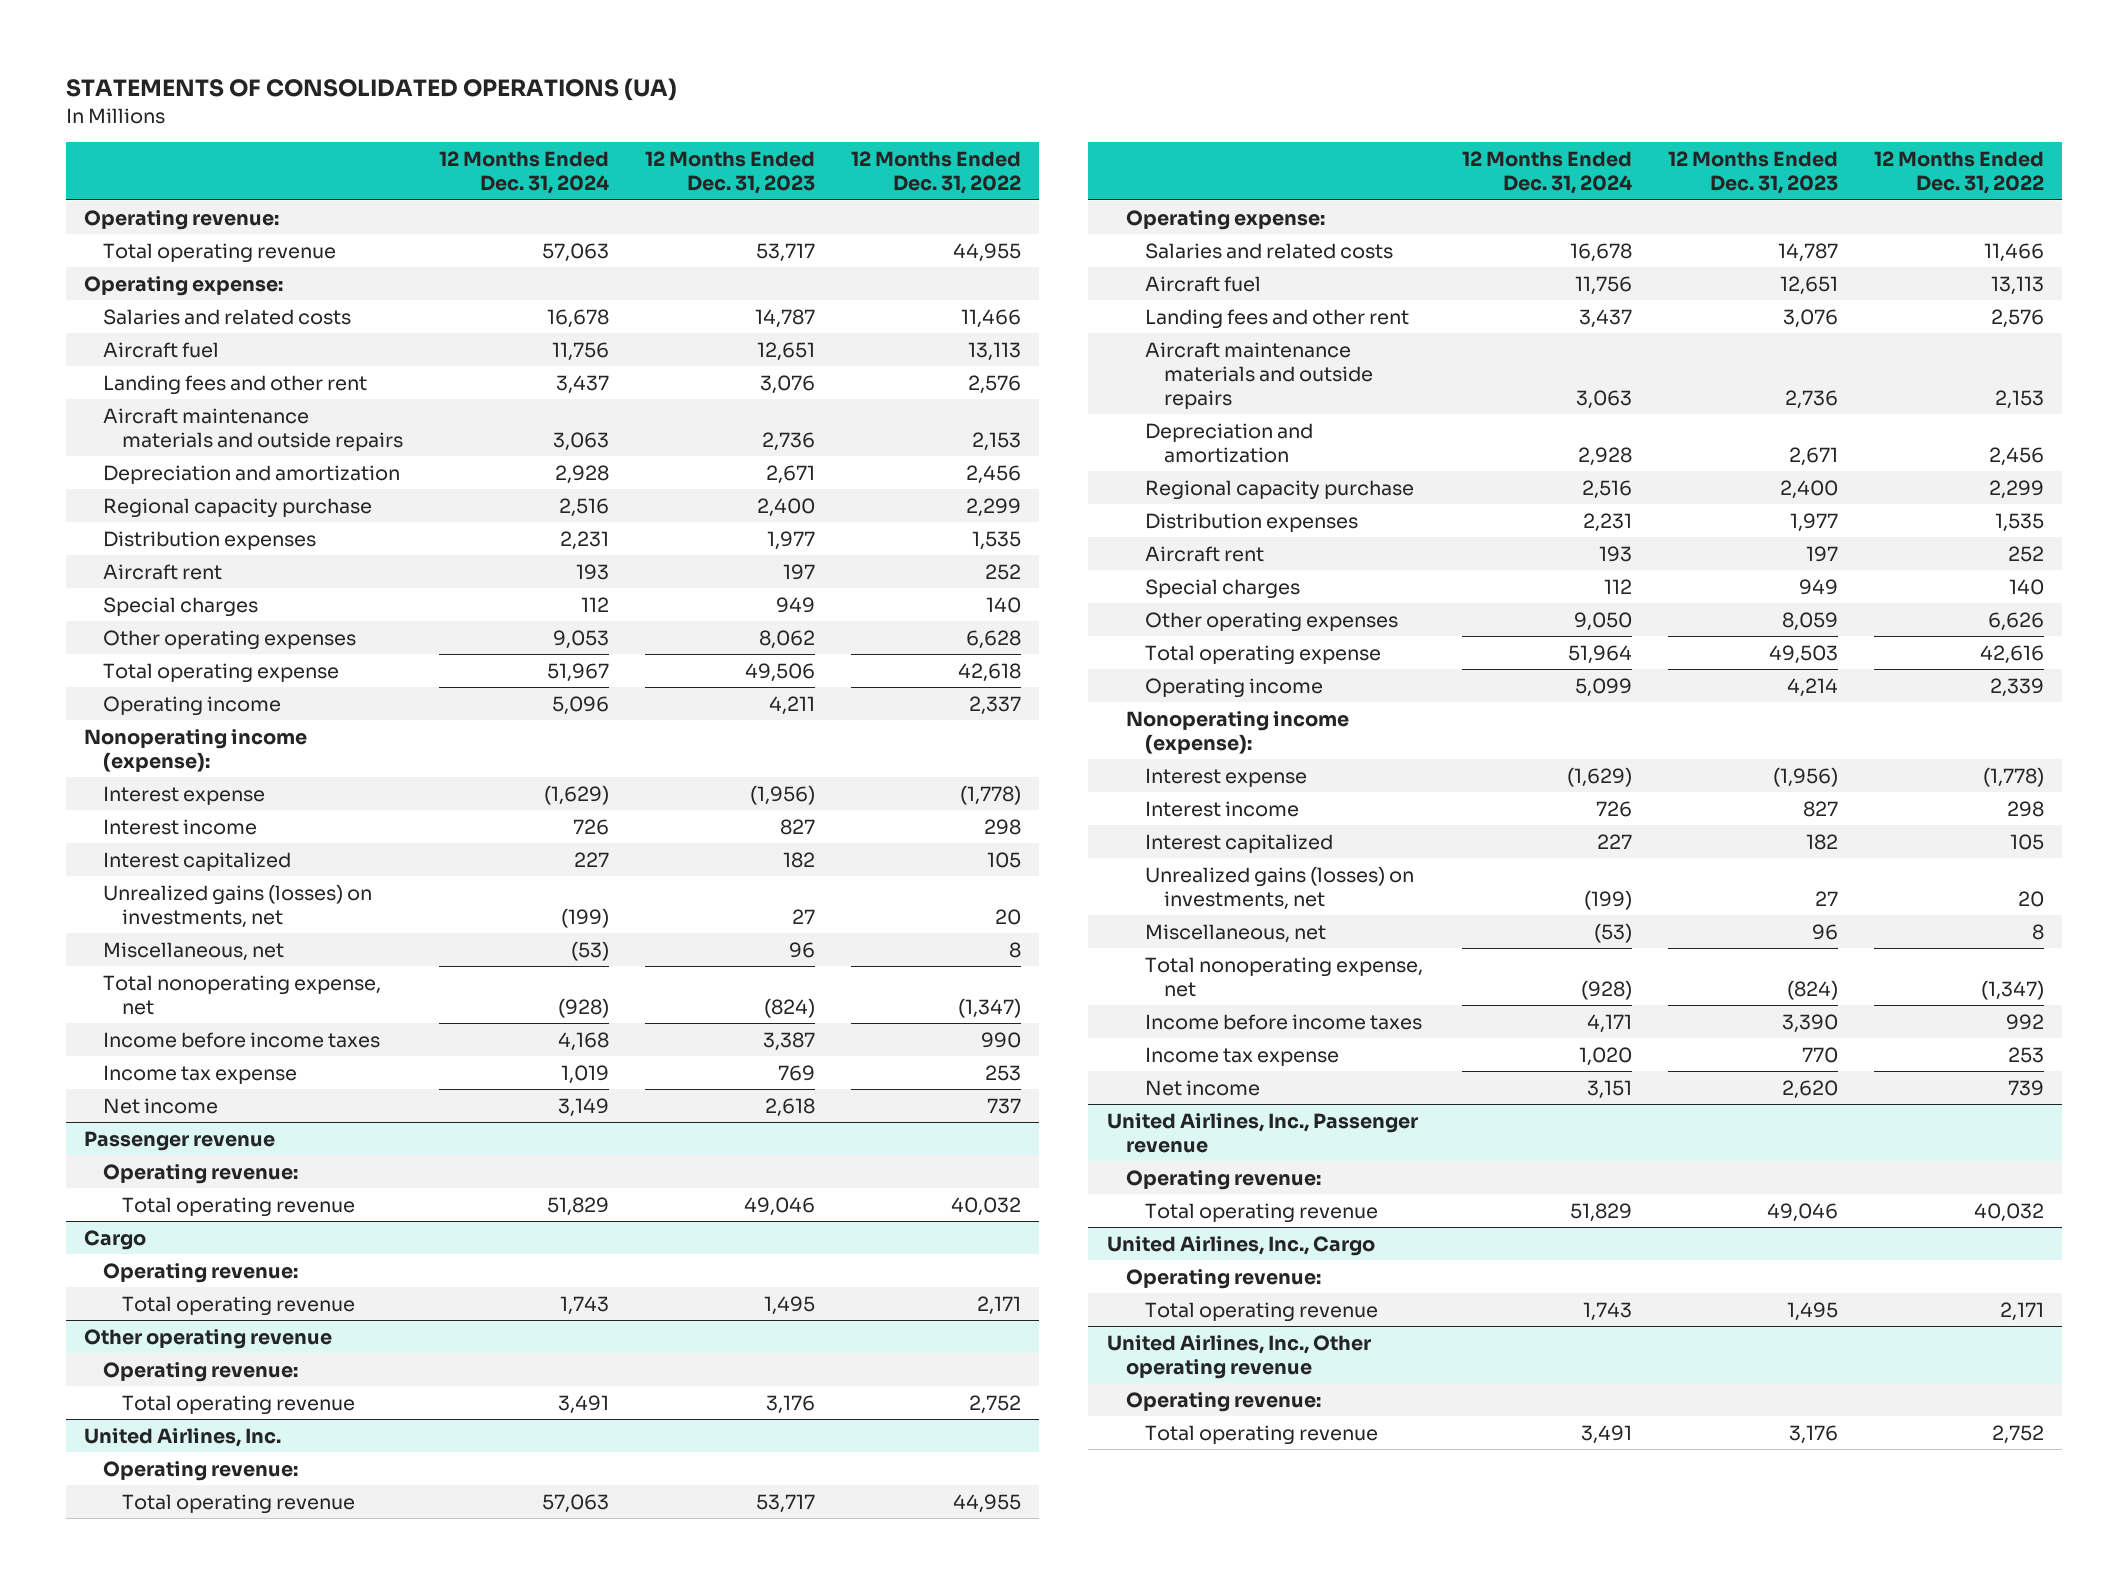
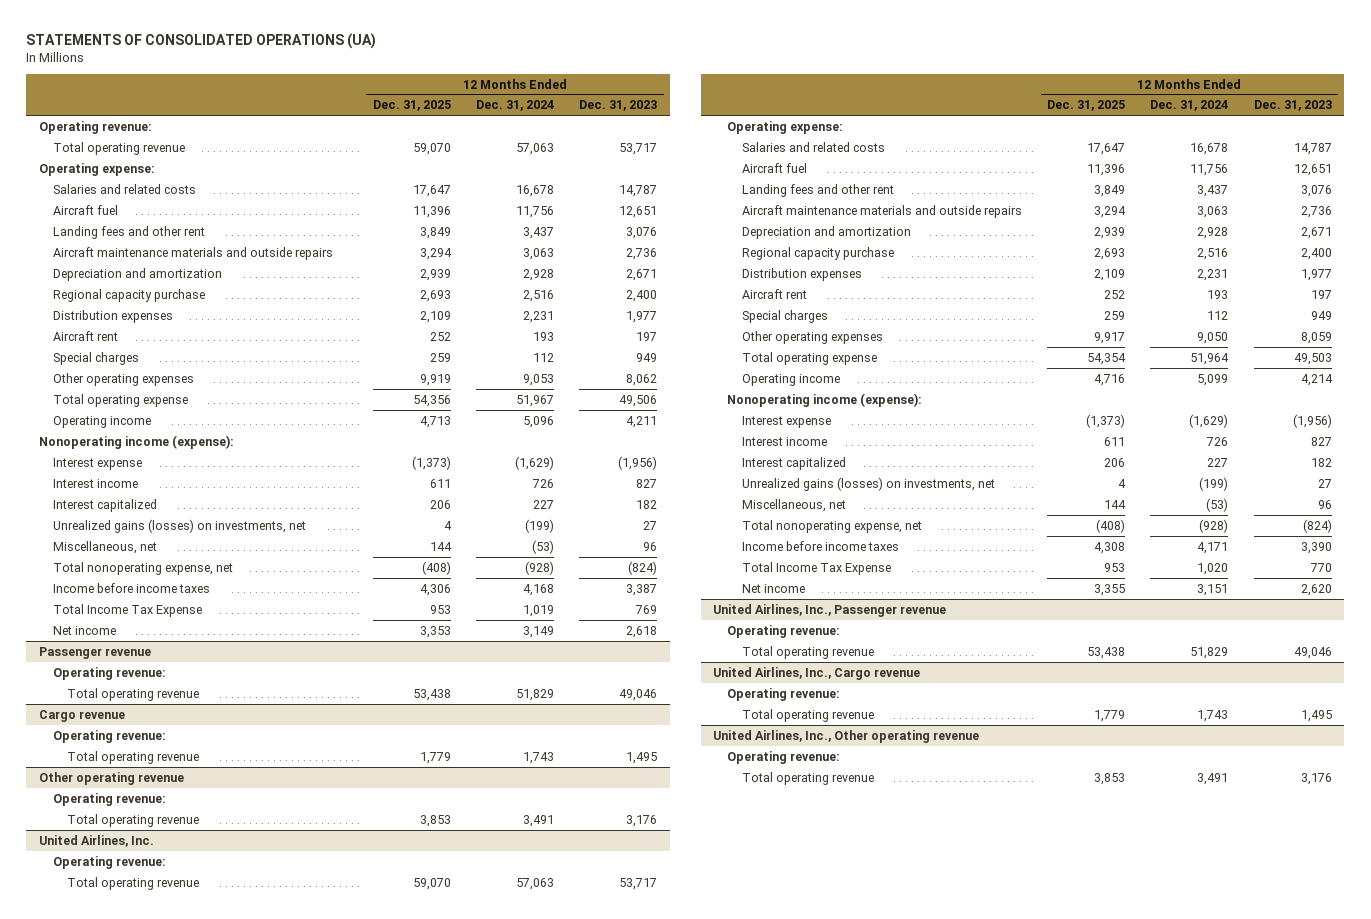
- | 12 Months Ended Dec. 31, 2024 | 12 Months Ended Dec. 31, 2023 | 12 Months Ended Dec. 31, 2022
+ | 12 Months Ended Dec. 31, 2025 | 12 Months Ended Dec. 31, 2024 | 12 Months Ended Dec. 31, 2023
- Income tax expense | 1,019 | 769 | 253
+ Total Income Tax Expense | 953 | 1,019 | 769
- Cargo
+ Cargo revenue
@ United Airlines, Inc.
- Income tax expense | 1,020 | 770 | 253
+ Total Income Tax Expense | 953 | 1,020 | 770
- United Airlines, Inc., Cargo
+ United Airlines, Inc., Cargo revenue

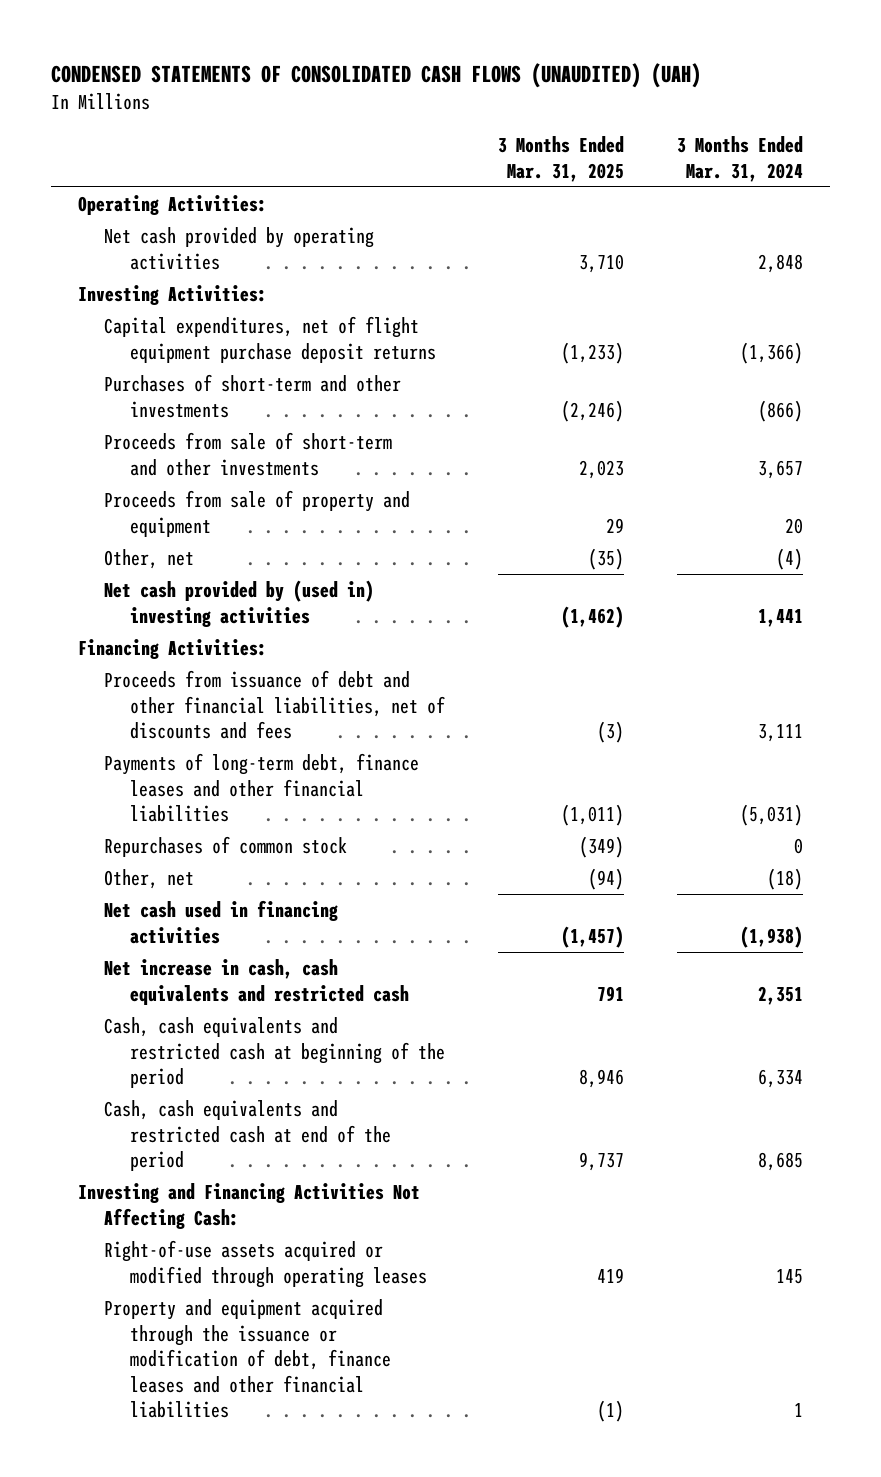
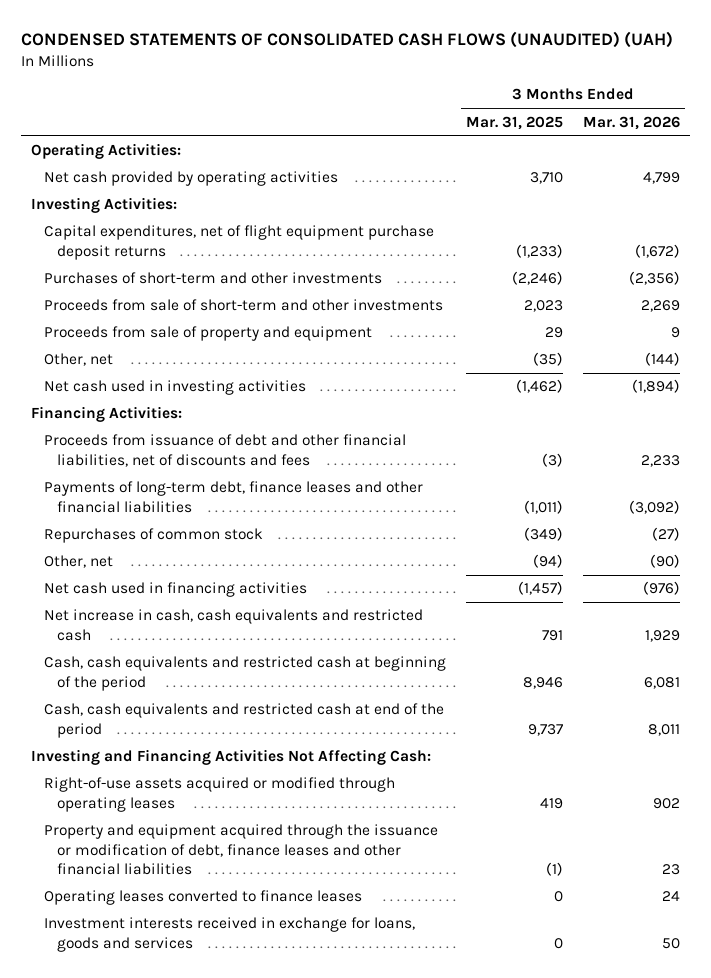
- | 3 Months Ended Mar. 31, 2025 | 3 Months Ended Mar. 31, 2024
+ | 3 Months Ended Mar. 31, 2025 | 3 Months Ended Mar. 31, 2026
- Net cash provided by (used in) investing activities | (1,462) | 1,441
+ Net cash used in investing activities | (1,462) | (1,894)
+ Operating leases converted to finance leases | 0 | 24
+ Investment interests received in exchange for loans, goods and services | 0 | 50

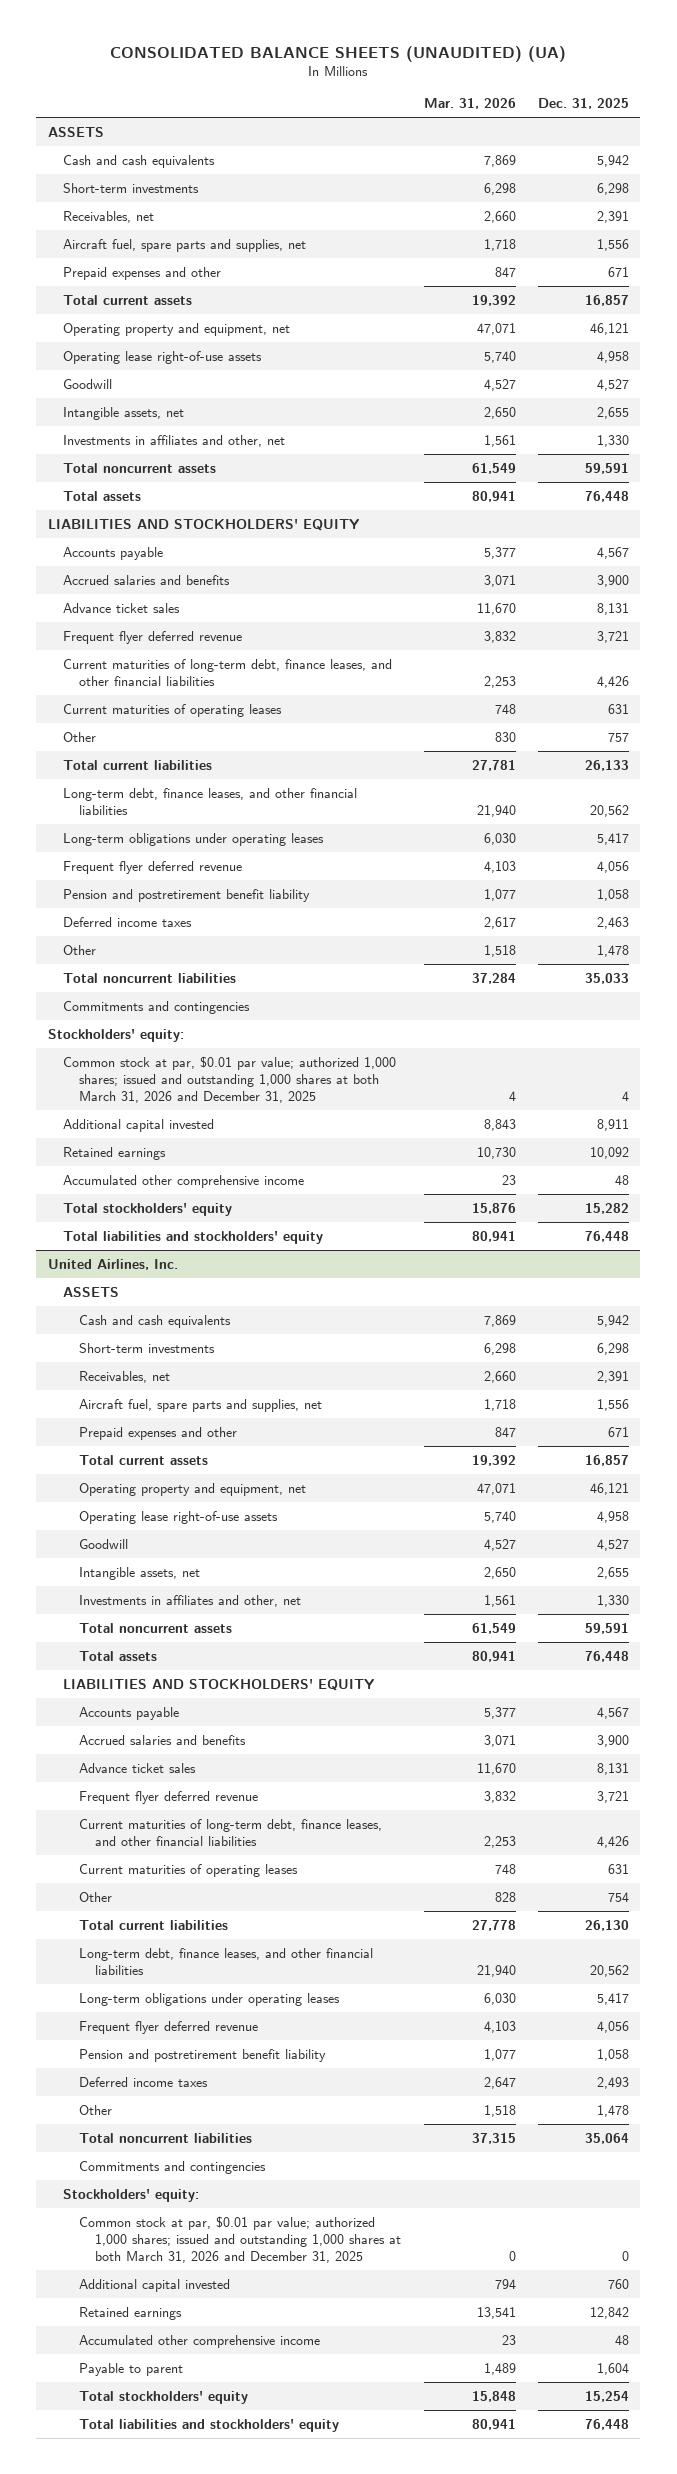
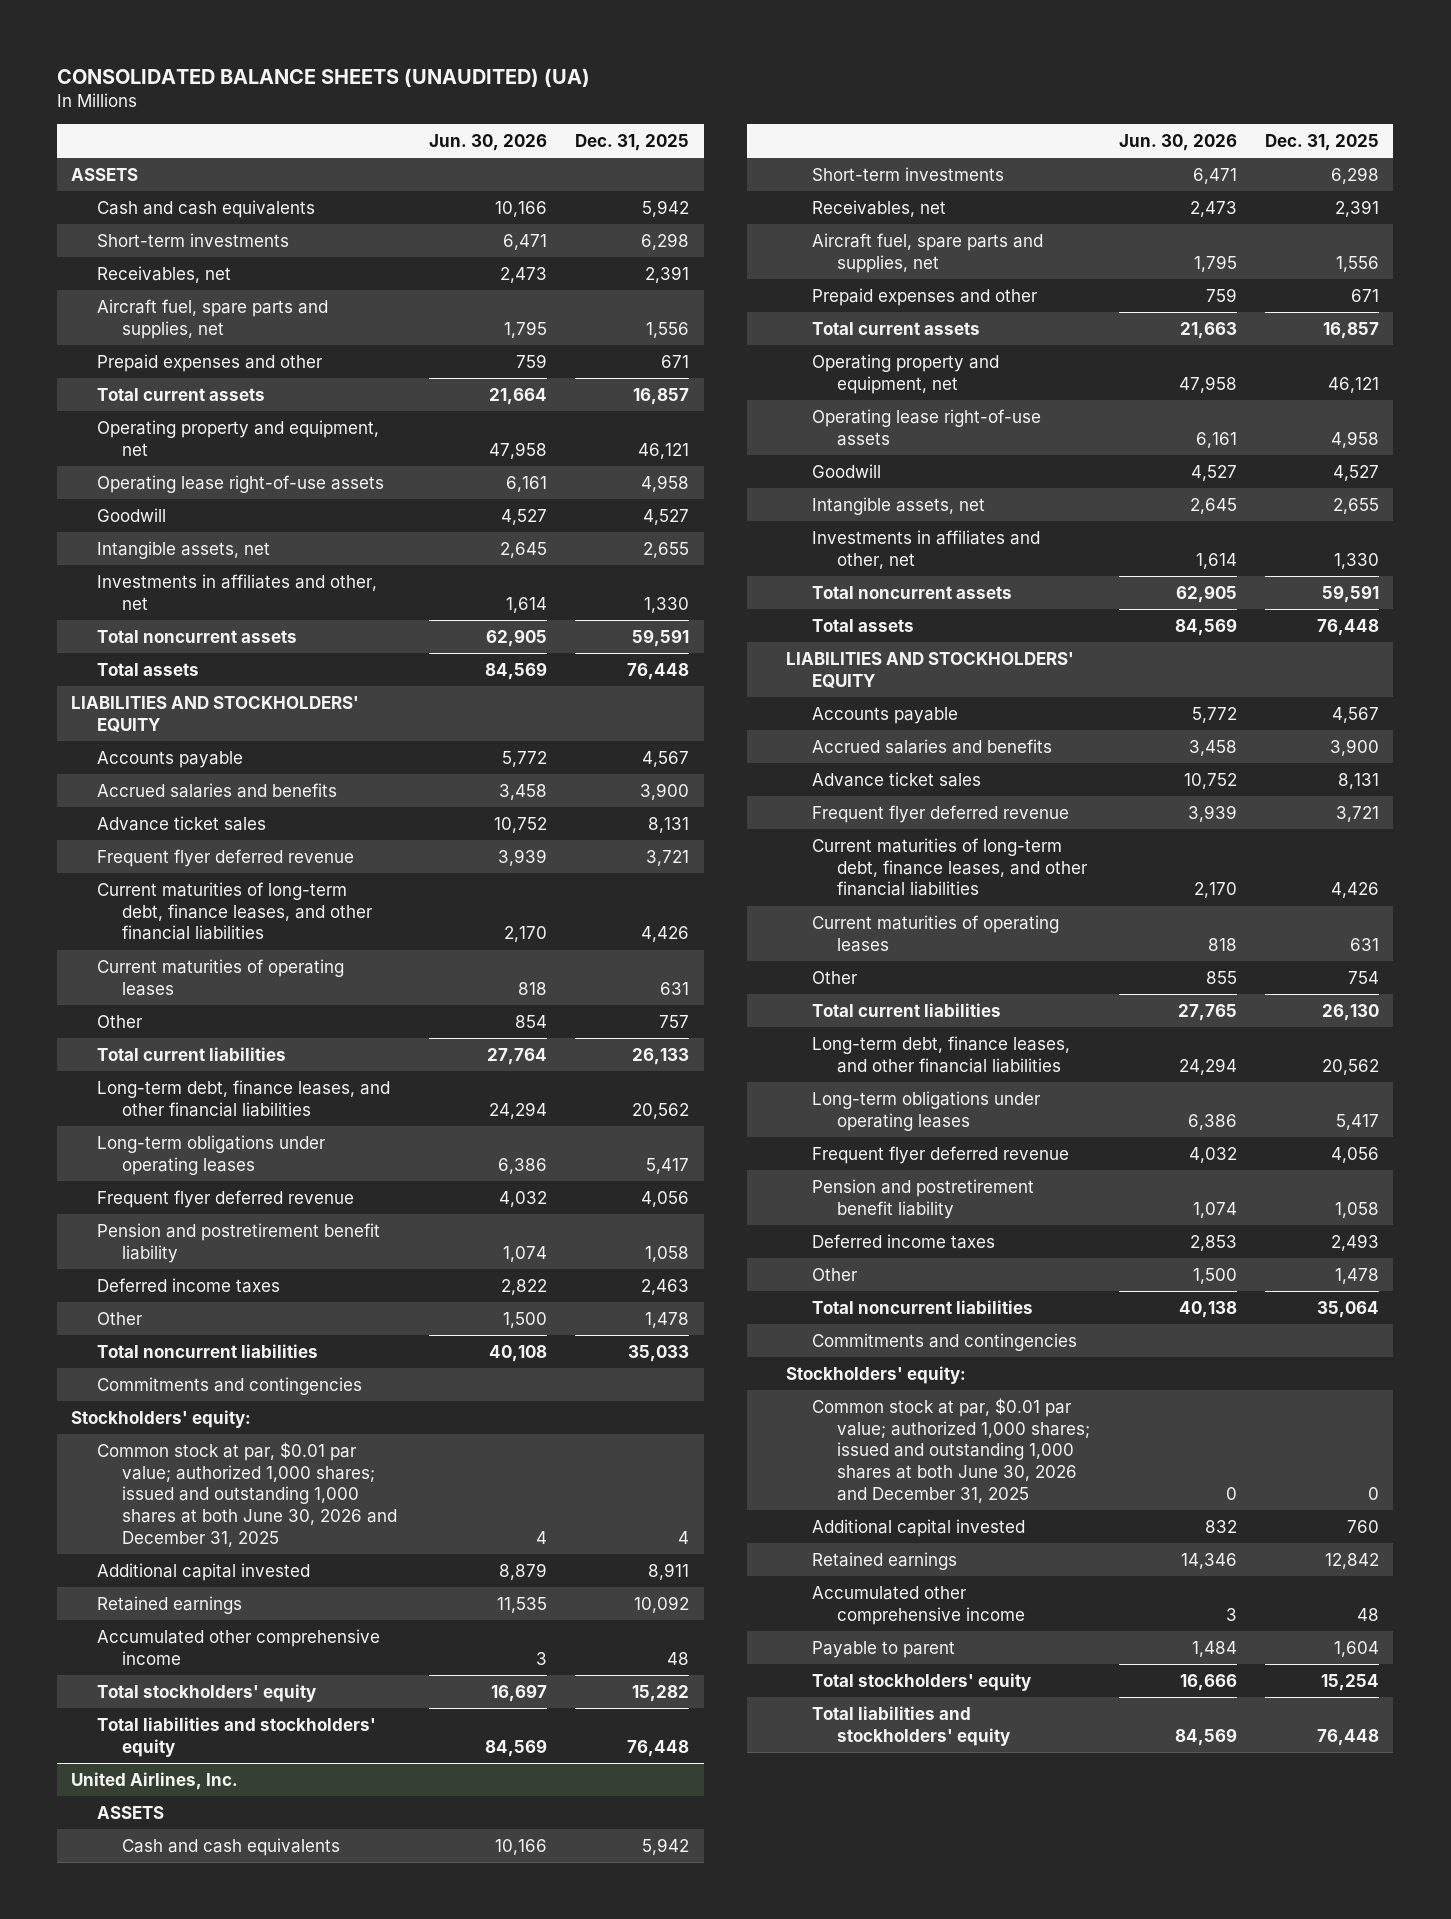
- | Mar. 31, 2026 | Dec. 31, 2025
+ | Jun. 30, 2026 | Dec. 31, 2025
- Common stock at par, $0.01 par value; authorized 1,000 shares; issued and outstanding 1,000 shares at both March 31, 2026 and December 31, 2025 | 4 | 4
+ Common stock at par, $0.01 par value; authorized 1,000 shares; issued and outstanding 1,000 shares at both June 30, 2026 and December 31, 2025 | 4 | 4
@ United Airlines, Inc.
- Common stock at par, $0.01 par value; authorized 1,000 shares; issued and outstanding 1,000 shares at both March 31, 2026 and December 31, 2025 | 0 | 0
+ Common stock at par, $0.01 par value; authorized 1,000 shares; issued and outstanding 1,000 shares at both June 30, 2026 and December 31, 2025 | 0 | 0

